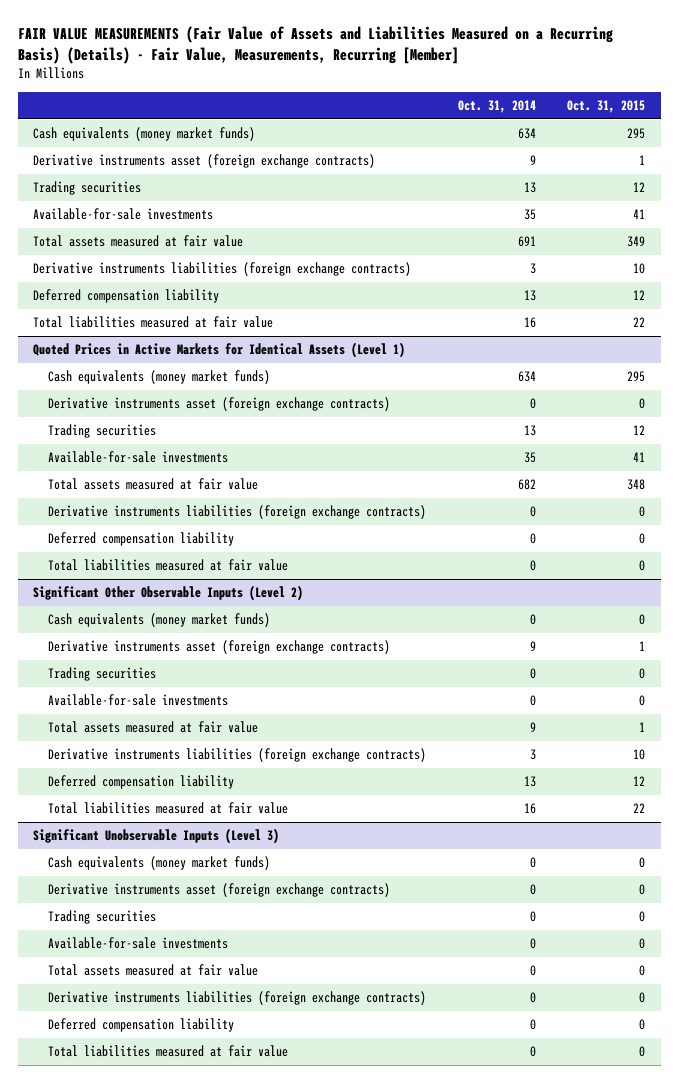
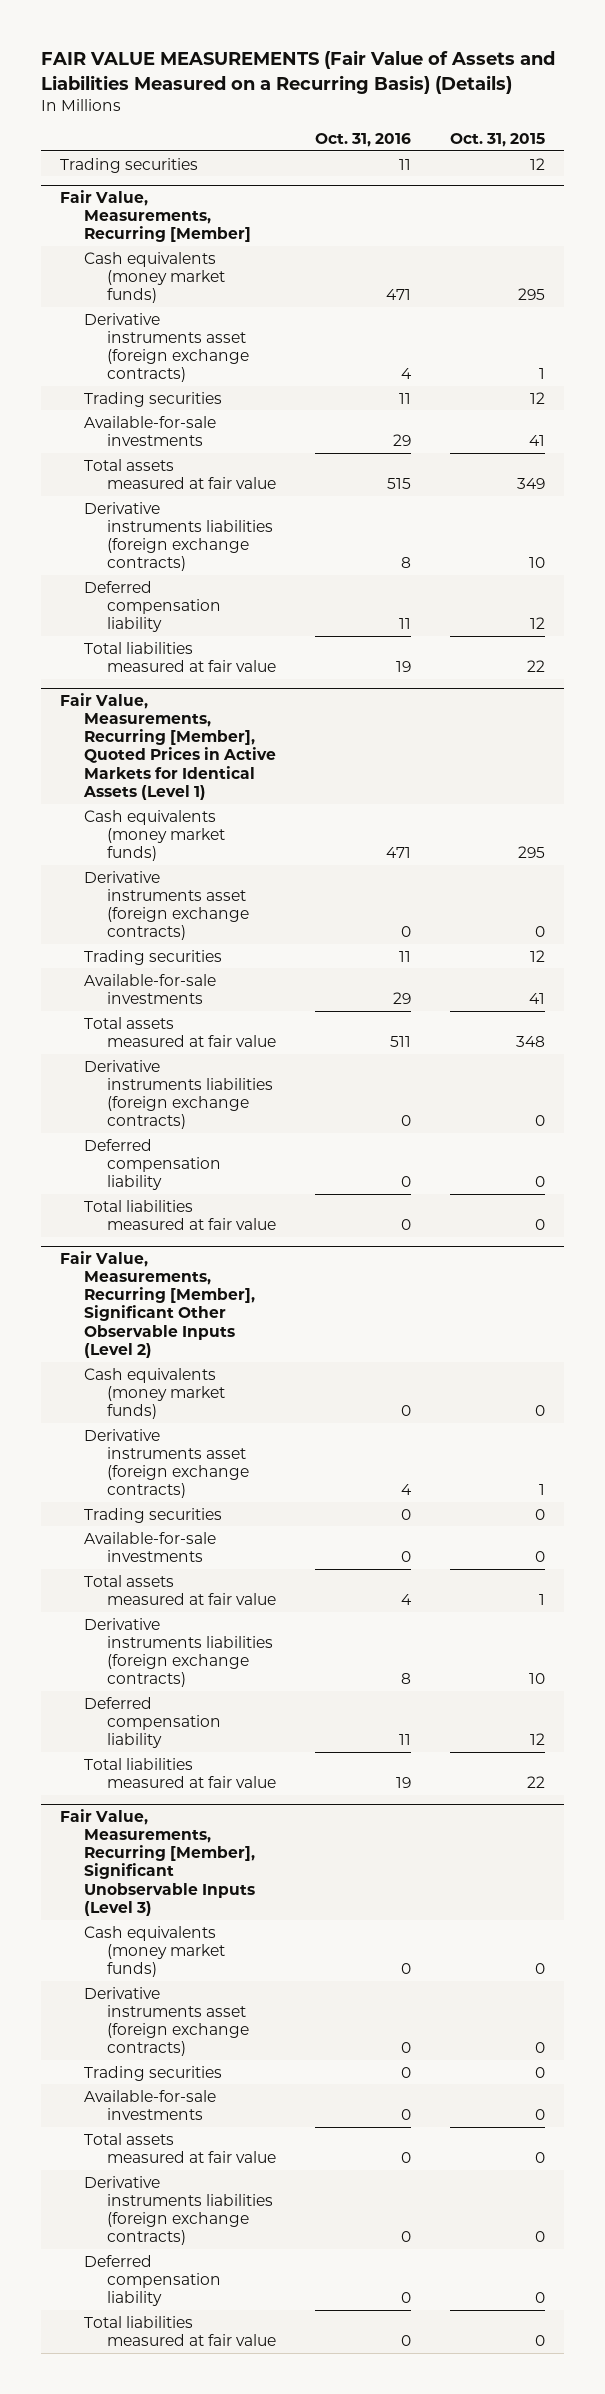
- FAIR VALUE MEASUREMENTS (Fair Value of Assets and Liabilities Measured on a Recurring Basis) (Details) - Fair Value, Measurements, Recurring [Member]
+ FAIR VALUE MEASUREMENTS (Fair Value of Assets and Liabilities Measured on a Recurring Basis) (Details)
- | Oct. 31, 2014 | Oct. 31, 2015
+ | Oct. 31, 2016 | Oct. 31, 2015
+ Trading securities | 11 | 12
+ Fair Value, Measurements, Recurring [Member]
- Quoted Prices in Active Markets for Identical Assets (Level 1)
+ Fair Value, Measurements, Recurring [Member], Quoted Prices in Active Markets for Identical Assets (Level 1)
- Significant Other Observable Inputs (Level 2)
+ Fair Value, Measurements, Recurring [Member], Significant Other Observable Inputs (Level 2)
- Significant Unobservable Inputs (Level 3)
+ Fair Value, Measurements, Recurring [Member], Significant Unobservable Inputs (Level 3)

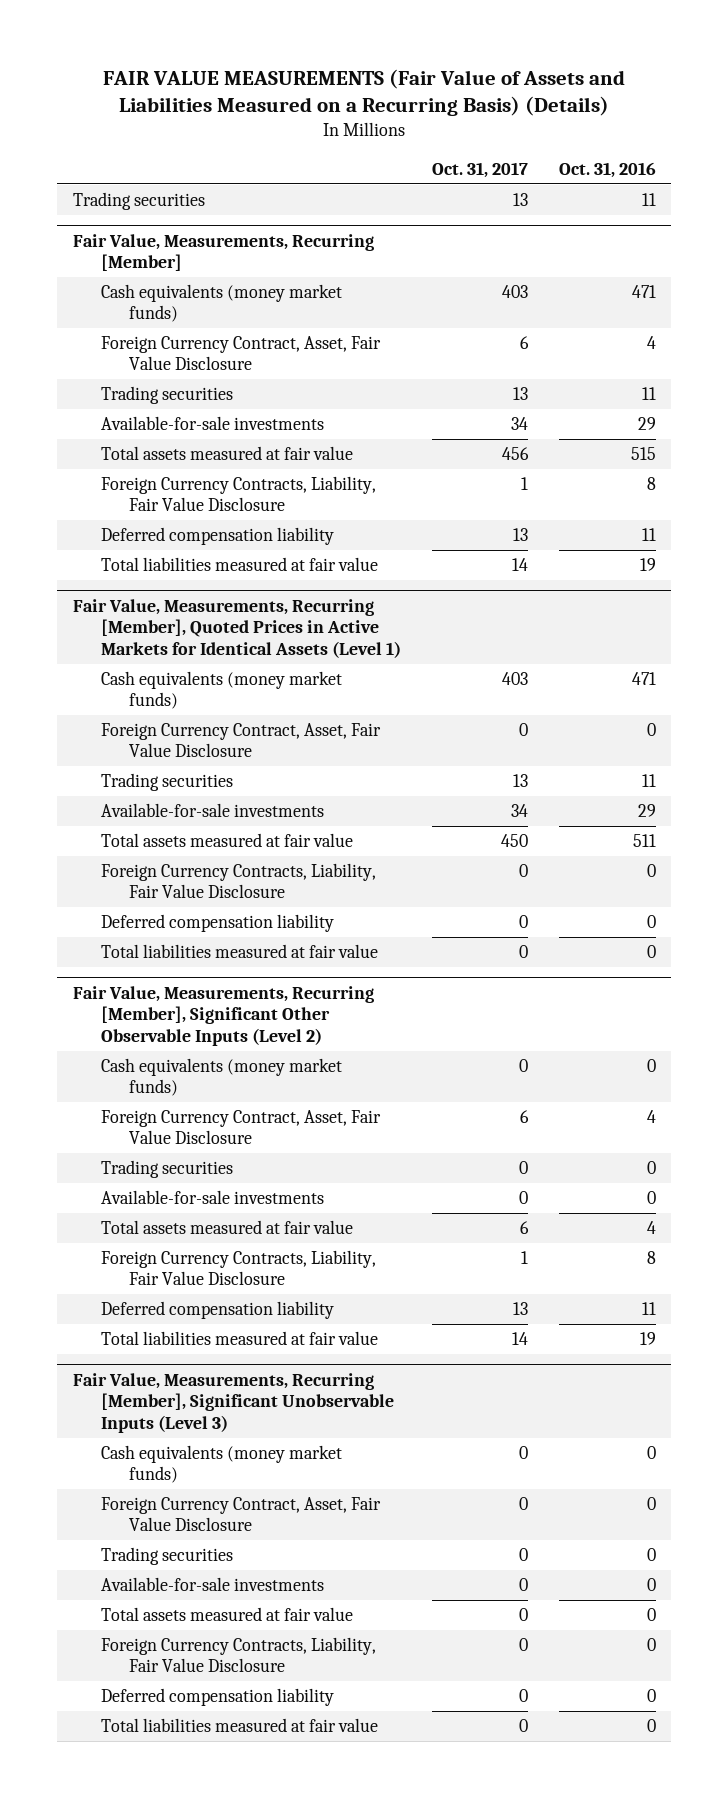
- | Oct. 31, 2016 | Oct. 31, 2015
+ | Oct. 31, 2017 | Oct. 31, 2016
@ Fair Value, Measurements, Recurring [Member]
- Derivative instruments asset (foreign exchange contracts) | 4 | 1
+ Foreign Currency Contract, Asset, Fair Value Disclosure | 6 | 4
- Derivative instruments liabilities (foreign exchange contracts) | 8 | 10
+ Foreign Currency Contracts, Liability, Fair Value Disclosure | 1 | 8
@ Fair Value, Measurements, Recurring [Member], Quoted Prices in Active Markets for Identical Assets (Level 1)
- Derivative instruments asset (foreign exchange contracts) | 0 | 0
+ Foreign Currency Contract, Asset, Fair Value Disclosure | 0 | 0
- Derivative instruments liabilities (foreign exchange contracts) | 0 | 0
+ Foreign Currency Contracts, Liability, Fair Value Disclosure | 0 | 0
@ Fair Value, Measurements, Recurring [Member], Significant Other Observable Inputs (Level 2)
- Derivative instruments asset (foreign exchange contracts) | 4 | 1
+ Foreign Currency Contract, Asset, Fair Value Disclosure | 6 | 4
- Derivative instruments liabilities (foreign exchange contracts) | 8 | 10
+ Foreign Currency Contracts, Liability, Fair Value Disclosure | 1 | 8
@ Fair Value, Measurements, Recurring [Member], Significant Unobservable Inputs (Level 3)
- Derivative instruments asset (foreign exchange contracts) | 0 | 0
+ Foreign Currency Contract, Asset, Fair Value Disclosure | 0 | 0
- Derivative instruments liabilities (foreign exchange contracts) | 0 | 0
+ Foreign Currency Contracts, Liability, Fair Value Disclosure | 0 | 0

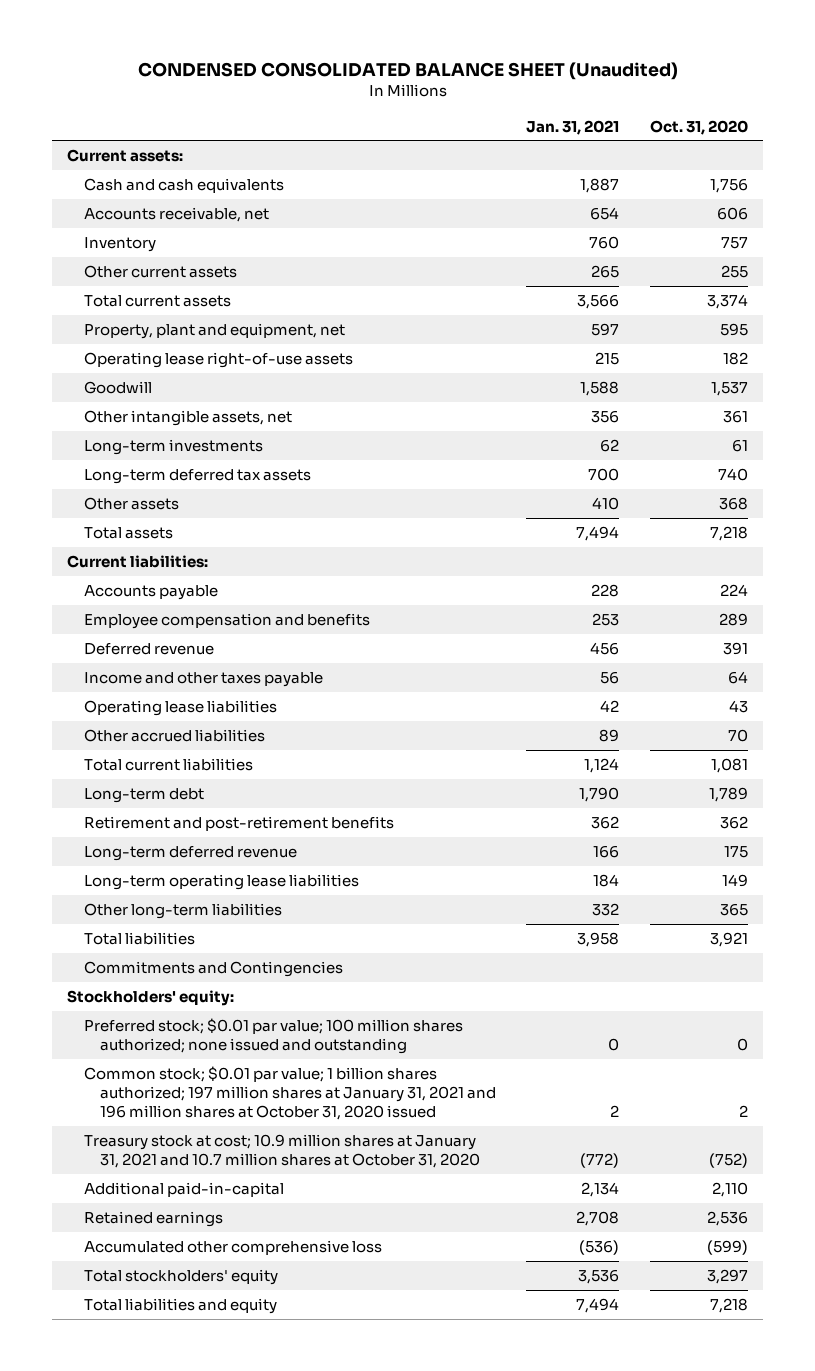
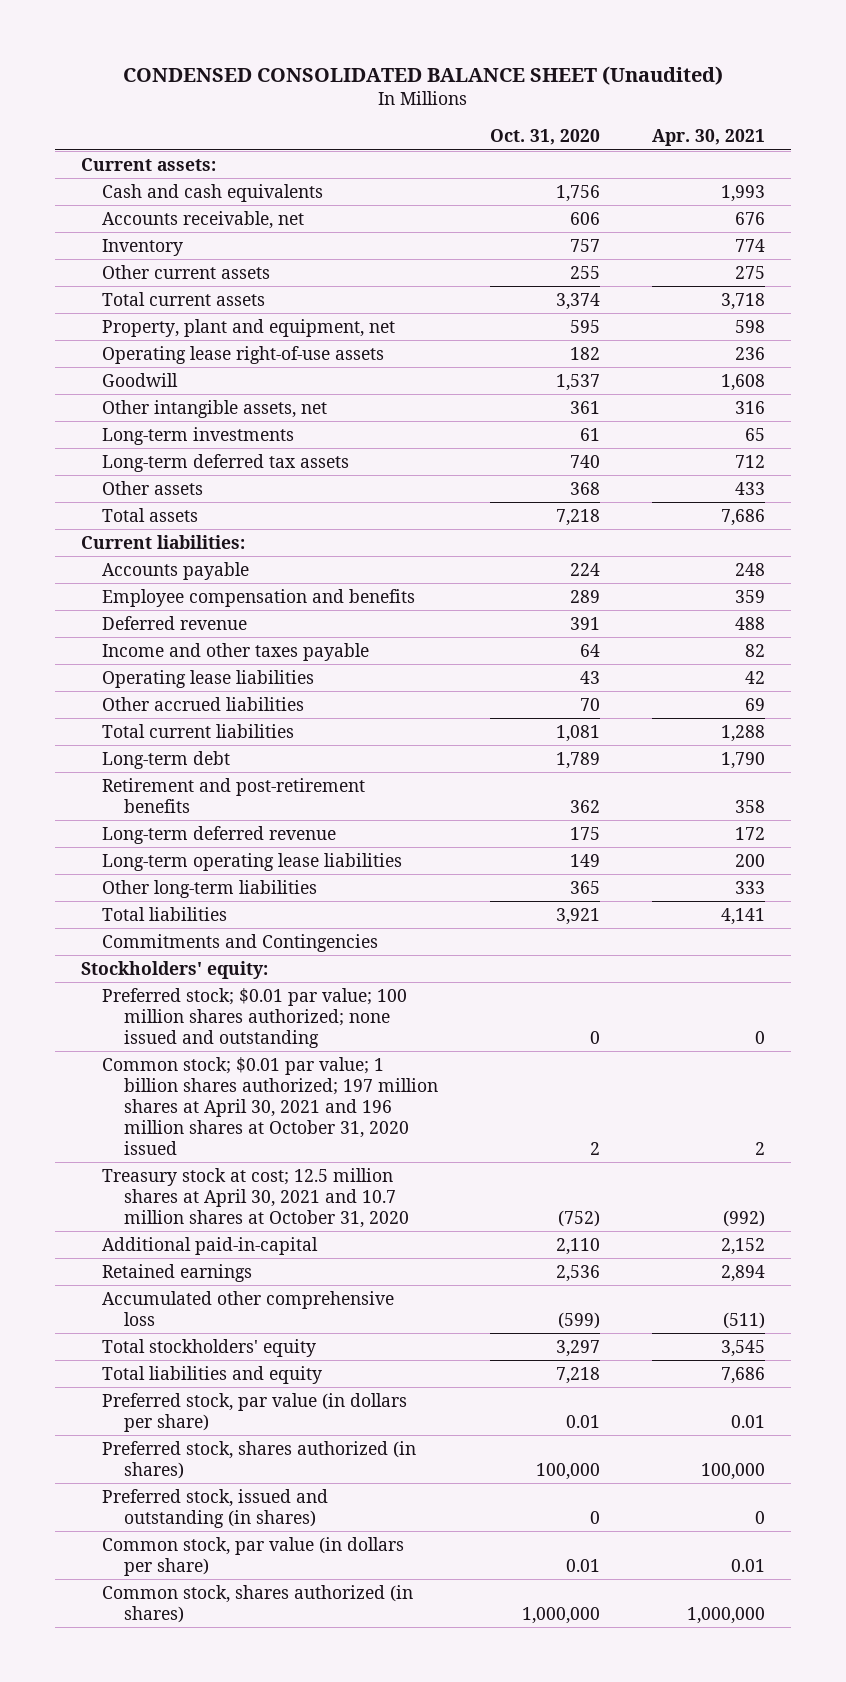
- | Jan. 31, 2021 | Oct. 31, 2020
+ | Oct. 31, 2020 | Apr. 30, 2021
- Common stock; $0.01 par value; 1 billion shares authorized; 197 million shares at January 31, 2021 and 196 million shares at October 31, 2020 issued | 2 | 2
- Treasury stock at cost; 10.9 million shares at January 31, 2021 and 10.7 million shares at October 31, 2020 | (772) | (752)
+ Common stock; $0.01 par value; 1 billion shares authorized; 197 million shares at April 30, 2021 and 196 million shares at October 31, 2020 issued | 2 | 2
+ Treasury stock at cost; 12.5 million shares at April 30, 2021 and 10.7 million shares at October 31, 2020 | (752) | (992)
+ Preferred stock, par value (in dollars per share) | 0.01 | 0.01
+ Preferred stock, shares authorized (in shares) | 100,000 | 100,000
+ Preferred stock, issued and outstanding (in shares) | 0 | 0
+ Common stock, par value (in dollars per share) | 0.01 | 0.01
+ Common stock, shares authorized (in shares) | 1,000,000 | 1,000,000

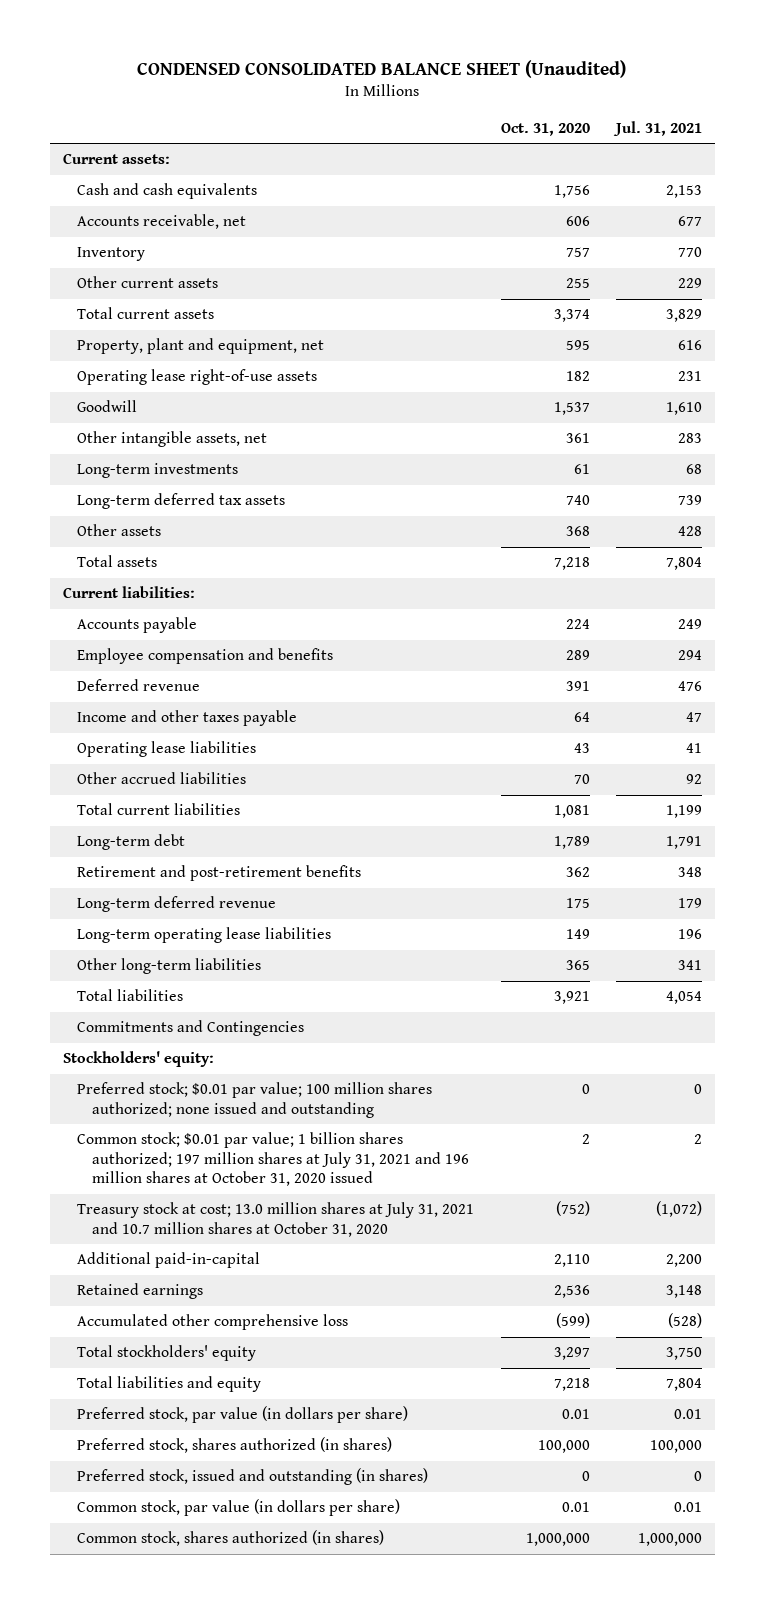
- | Oct. 31, 2020 | Apr. 30, 2021
+ | Oct. 31, 2020 | Jul. 31, 2021
- Common stock; $0.01 par value; 1 billion shares authorized; 197 million shares at April 30, 2021 and 196 million shares at October 31, 2020 issued | 2 | 2
- Treasury stock at cost; 12.5 million shares at April 30, 2021 and 10.7 million shares at October 31, 2020 | (752) | (992)
+ Common stock; $0.01 par value; 1 billion shares authorized; 197 million shares at July 31, 2021 and 196 million shares at October 31, 2020 issued | 2 | 2
+ Treasury stock at cost; 13.0 million shares at July 31, 2021 and 10.7 million shares at October 31, 2020 | (752) | (1,072)

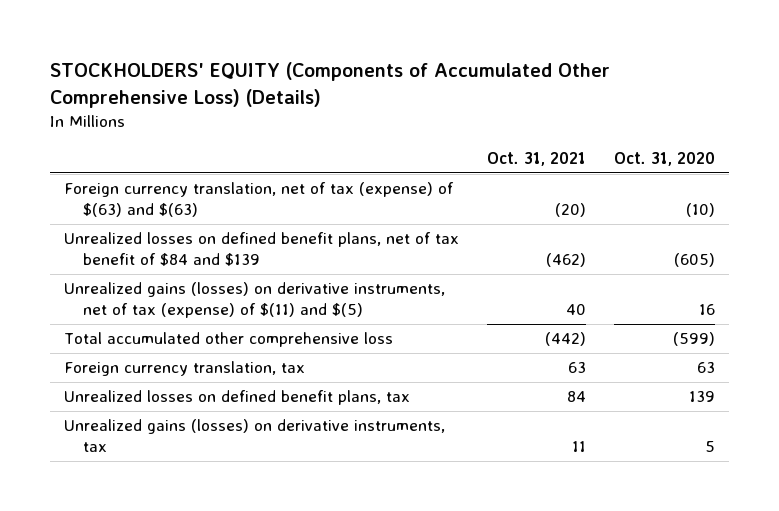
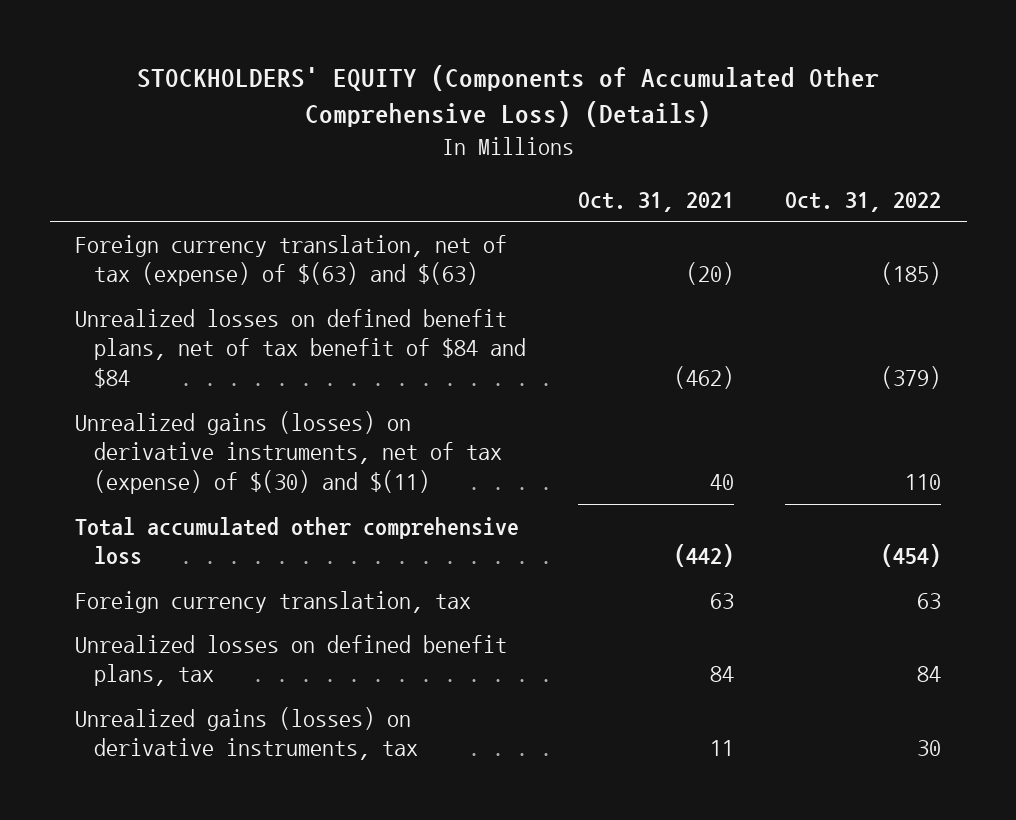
- | Oct. 31, 2021 | Oct. 31, 2020
+ | Oct. 31, 2021 | Oct. 31, 2022
- Unrealized losses on defined benefit plans, net of tax benefit of $84 and $139 | (462) | (605)
- Unrealized gains (losses) on derivative instruments, net of tax (expense) of $(11) and $(5) | 40 | 16
+ Unrealized losses on defined benefit plans, net of tax benefit of $84 and $84 | (462) | (379)
+ Unrealized gains (losses) on derivative instruments, net of tax (expense) of $(30) and $(11) | 40 | 110

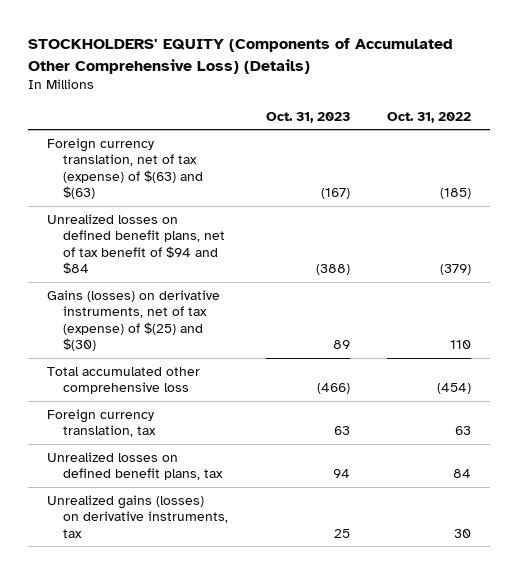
- | Oct. 31, 2021 | Oct. 31, 2022
+ | Oct. 31, 2023 | Oct. 31, 2022
- Unrealized losses on defined benefit plans, net of tax benefit of $84 and $84 | (462) | (379)
- Unrealized gains (losses) on derivative instruments, net of tax (expense) of $(30) and $(11) | 40 | 110
+ Unrealized losses on defined benefit plans, net of tax benefit of $94 and $84 | (388) | (379)
+ Gains (losses) on derivative instruments, net of tax (expense) of $(25) and $(30) | 89 | 110

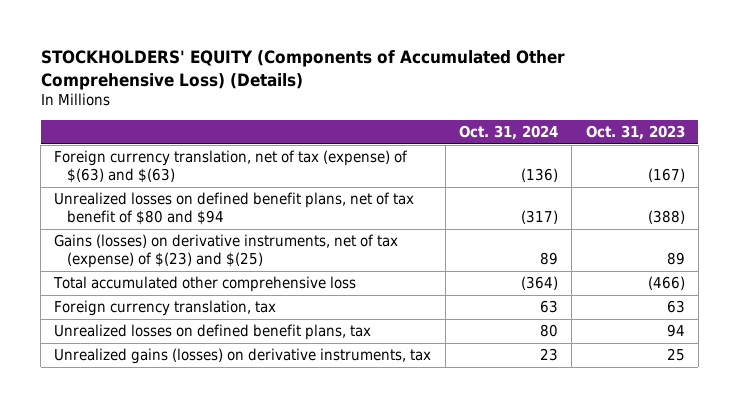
- | Oct. 31, 2023 | Oct. 31, 2022
+ | Oct. 31, 2024 | Oct. 31, 2023
- Unrealized losses on defined benefit plans, net of tax benefit of $94 and $84 | (388) | (379)
- Gains (losses) on derivative instruments, net of tax (expense) of $(25) and $(30) | 89 | 110
+ Unrealized losses on defined benefit plans, net of tax benefit of $80 and $94 | (317) | (388)
+ Gains (losses) on derivative instruments, net of tax (expense) of $(23) and $(25) | 89 | 89

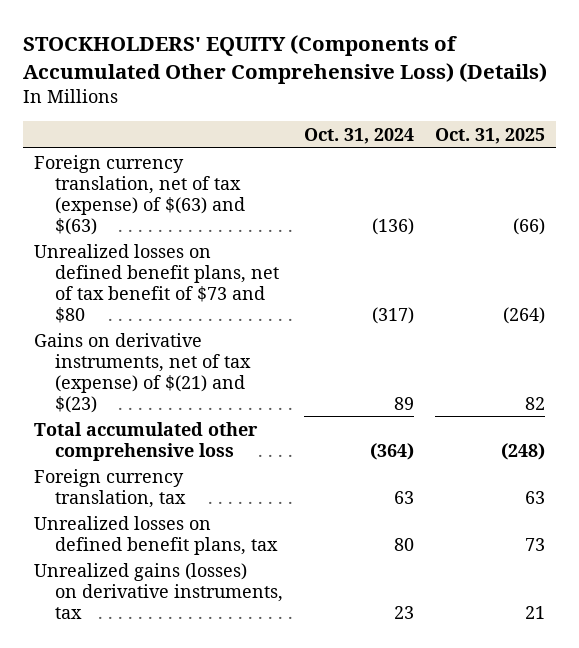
- | Oct. 31, 2024 | Oct. 31, 2023
+ | Oct. 31, 2024 | Oct. 31, 2025
- Unrealized losses on defined benefit plans, net of tax benefit of $80 and $94 | (317) | (388)
- Gains (losses) on derivative instruments, net of tax (expense) of $(23) and $(25) | 89 | 89
+ Unrealized losses on defined benefit plans, net of tax benefit of $73 and $80 | (317) | (264)
+ Gains on derivative instruments, net of tax (expense) of $(21) and $(23) | 89 | 82

